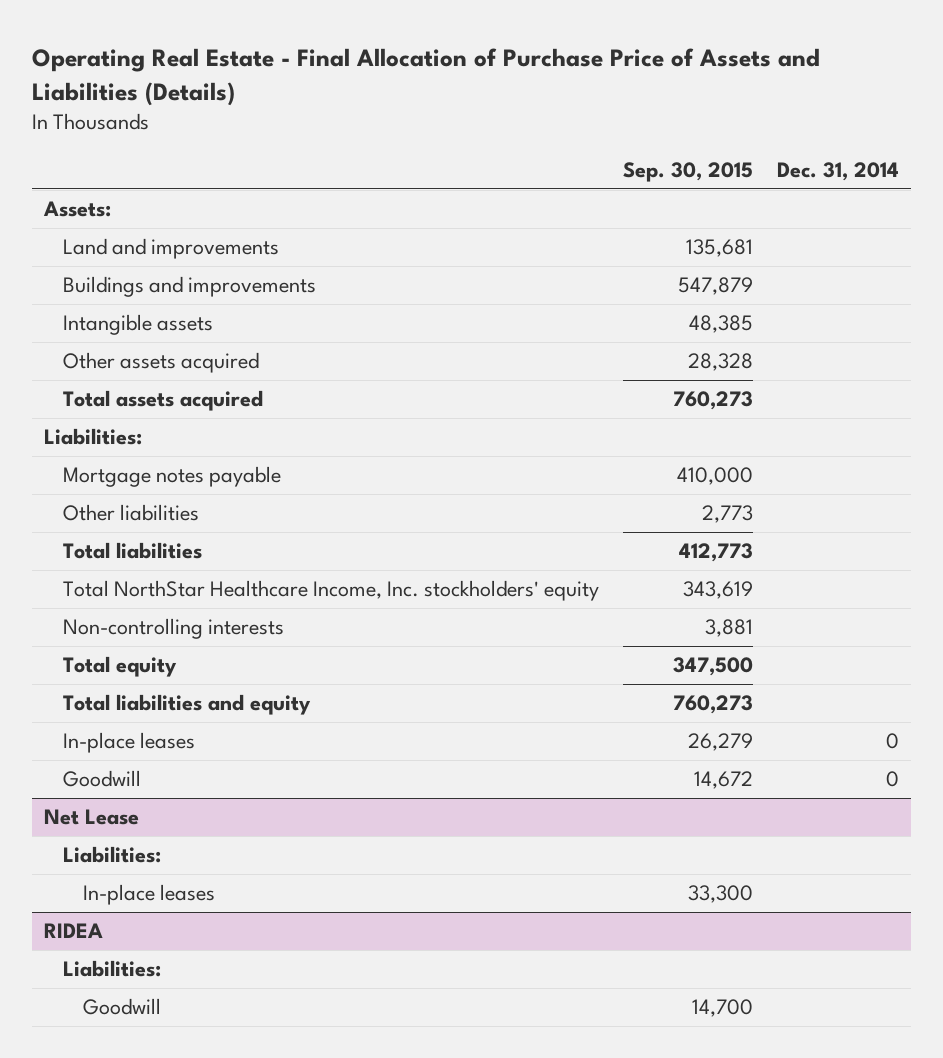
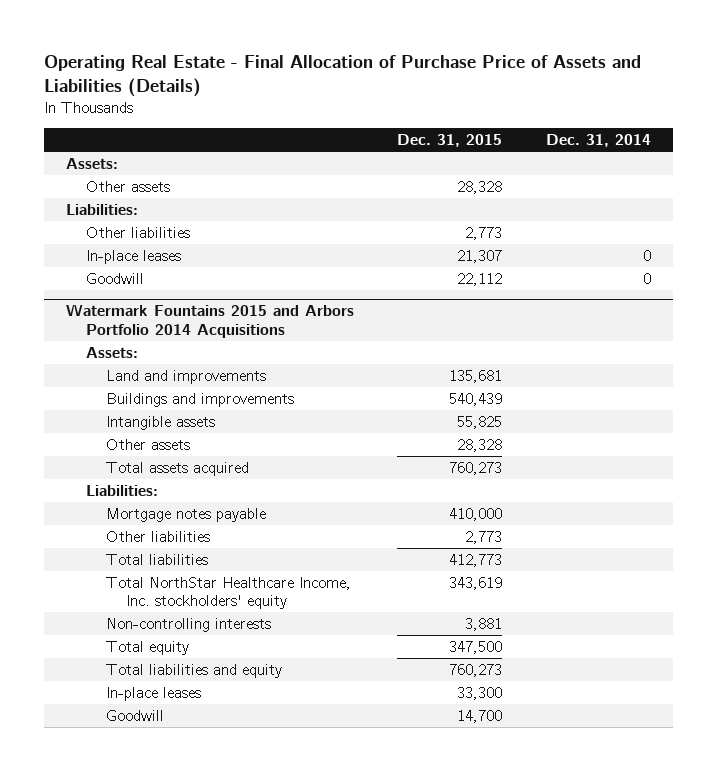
- | Sep. 30, 2015 | Dec. 31, 2014
+ | Dec. 31, 2015 | Dec. 31, 2014
- Land and improvements | 135,681 |
- Buildings and improvements | 547,879 |
- Intangible assets | 48,385 |
- Other assets acquired | 28,328 |
- Total assets acquired | 760,273 |
+ Other assets | 28,328 |
- Mortgage notes payable | 410,000 |
- Total liabilities | 412,773 |
- Total NorthStar Healthcare Income, Inc. stockholders' equity | 343,619 |
- Non-controlling interests | 3,881 |
- Total equity | 347,500 |
- Total liabilities and equity | 760,273 |
- Net Lease
- Liabilities:
- In-place leases | 33,300 |
- RIDEA
- Liabilities:
- Goodwill | 14,700 |
+ Watermark Fountains 2015 and Arbors Portfolio 2014 Acquisitions
+ Assets:
+ Land and improvements | 135,681 |
+ Buildings and improvements | 540,439 |
+ Intangible assets | 55,825 |
+ Other assets | 28,328 |
+ Total assets acquired | 760,273 |
+ Liabilities:
+ Mortgage notes payable | 410,000 |
+ Other liabilities | 2,773 |
+ Total liabilities | 412,773 |
+ Total NorthStar Healthcare Income, Inc. stockholders' equity | 343,619 |
+ Non-controlling interests | 3,881 |
+ Total equity | 347,500 |
+ Total liabilities and equity | 760,273 |
+ In-place leases | 33,300 |
+ Goodwill | 14,700 |

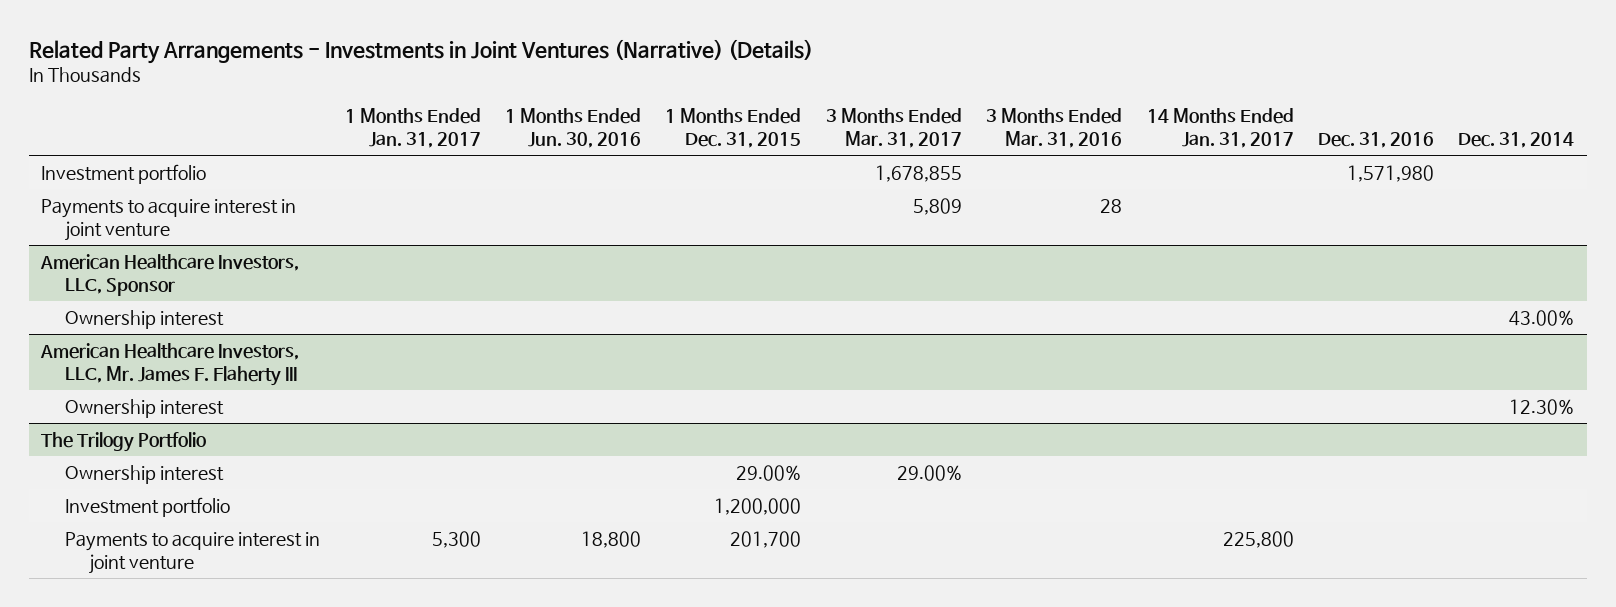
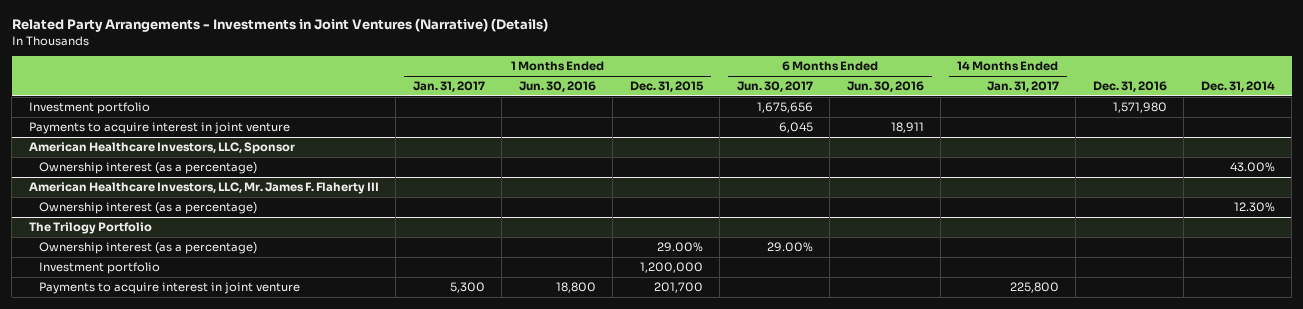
- | 1 Months Ended Jan. 31, 2017 | 1 Months Ended Jun. 30, 2016 | 1 Months Ended Dec. 31, 2015 | 3 Months Ended Mar. 31, 2017 | 3 Months Ended Mar. 31, 2016 | 14 Months Ended Jan. 31, 2017 | Dec. 31, 2016 | Dec. 31, 2014
+ | 1 Months Ended Jan. 31, 2017 | 1 Months Ended Jun. 30, 2016 | 1 Months Ended Dec. 31, 2015 | 6 Months Ended Jun. 30, 2017 | 6 Months Ended Jun. 30, 2016 | 14 Months Ended Jan. 31, 2017 | Dec. 31, 2016 | Dec. 31, 2014
@ American Healthcare Investors, LLC, Sponsor
- Ownership interest | | | | | | | | 43.00%
+ Ownership interest (as a percentage) | | | | | | | | 43.00%
@ American Healthcare Investors, LLC, Mr. James F. Flaherty III
- Ownership interest | | | | | | | | 12.30%
+ Ownership interest (as a percentage) | | | | | | | | 12.30%
@ The Trilogy Portfolio
- Ownership interest | | | 29.00% | 29.00% | | | |
+ Ownership interest (as a percentage) | | | 29.00% | 29.00% | | | |

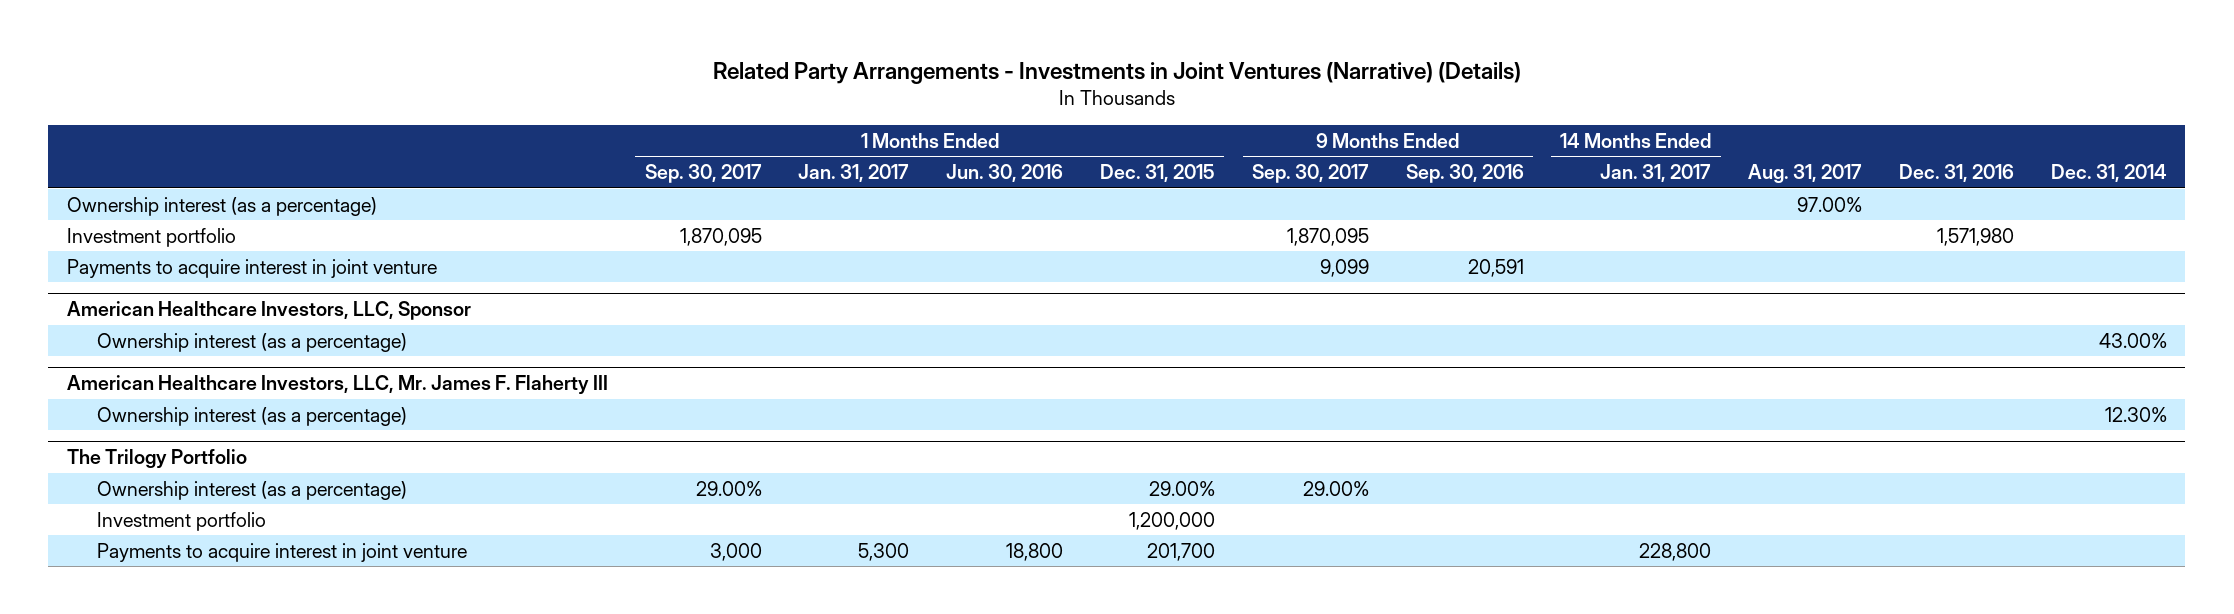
- | 1 Months Ended Jan. 31, 2017 | 1 Months Ended Jun. 30, 2016 | 1 Months Ended Dec. 31, 2015 | 6 Months Ended Jun. 30, 2017 | 6 Months Ended Jun. 30, 2016 | 14 Months Ended Jan. 31, 2017 | Dec. 31, 2016 | Dec. 31, 2014
+ | 1 Months Ended Sep. 30, 2017 | 1 Months Ended Jan. 31, 2017 | 1 Months Ended Jun. 30, 2016 | 1 Months Ended Dec. 31, 2015 | 9 Months Ended Sep. 30, 2017 | 9 Months Ended Sep. 30, 2016 | 14 Months Ended Jan. 31, 2017 | Aug. 31, 2017 | Dec. 31, 2016 | Dec. 31, 2014
+ Ownership interest (as a percentage) | | | | | | | | 97.00% | |
@ The Trilogy Portfolio
- Payments to acquire interest in joint venture | 5,300 | 18,800 | 201,700 | | | 225,800 | |
+ Payments to acquire interest in joint venture | 3,000 | 5,300 | 18,800 | 201,700 | | | 228,800 | | |

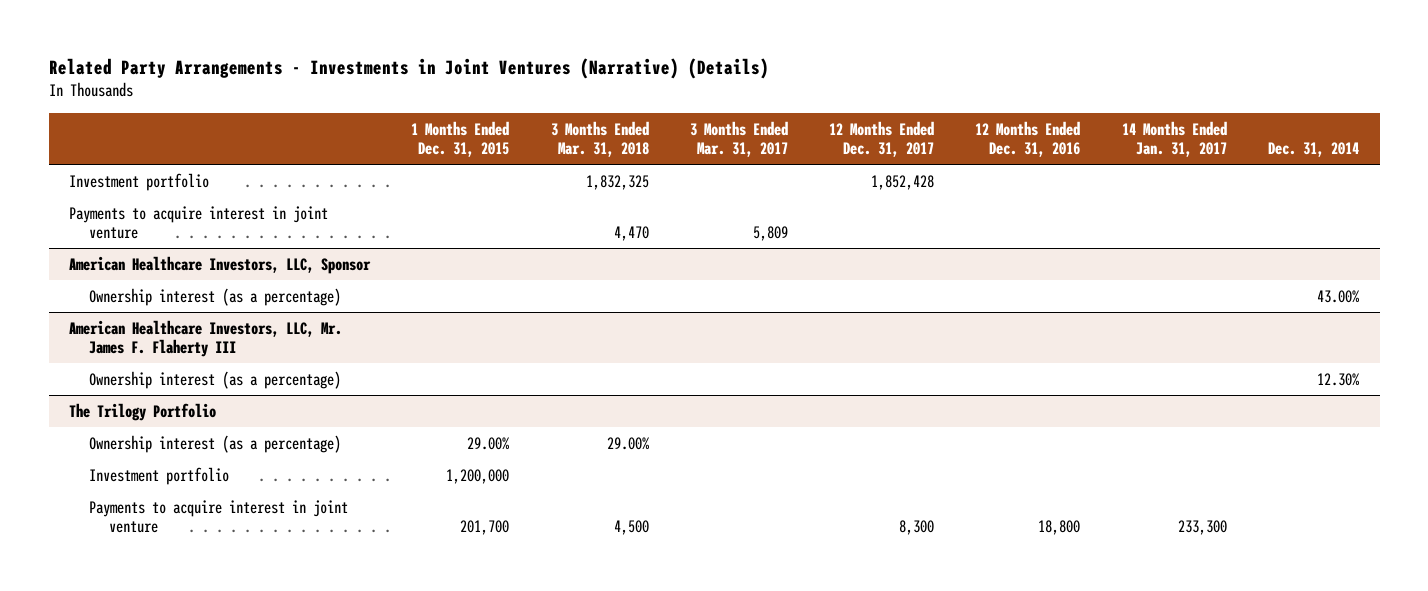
- | 1 Months Ended Sep. 30, 2017 | 1 Months Ended Jan. 31, 2017 | 1 Months Ended Jun. 30, 2016 | 1 Months Ended Dec. 31, 2015 | 9 Months Ended Sep. 30, 2017 | 9 Months Ended Sep. 30, 2016 | 14 Months Ended Jan. 31, 2017 | Aug. 31, 2017 | Dec. 31, 2016 | Dec. 31, 2014
+ | 1 Months Ended Dec. 31, 2015 | 3 Months Ended Mar. 31, 2018 | 3 Months Ended Mar. 31, 2017 | 12 Months Ended Dec. 31, 2017 | 12 Months Ended Dec. 31, 2016 | 14 Months Ended Jan. 31, 2017 | Dec. 31, 2014
- Ownership interest (as a percentage) | | | | | | | | 97.00% | |
@ The Trilogy Portfolio
- Payments to acquire interest in joint venture | 3,000 | 5,300 | 18,800 | 201,700 | | | 228,800 | | |
+ Payments to acquire interest in joint venture | 201,700 | 4,500 | | 8,300 | 18,800 | 233,300 |

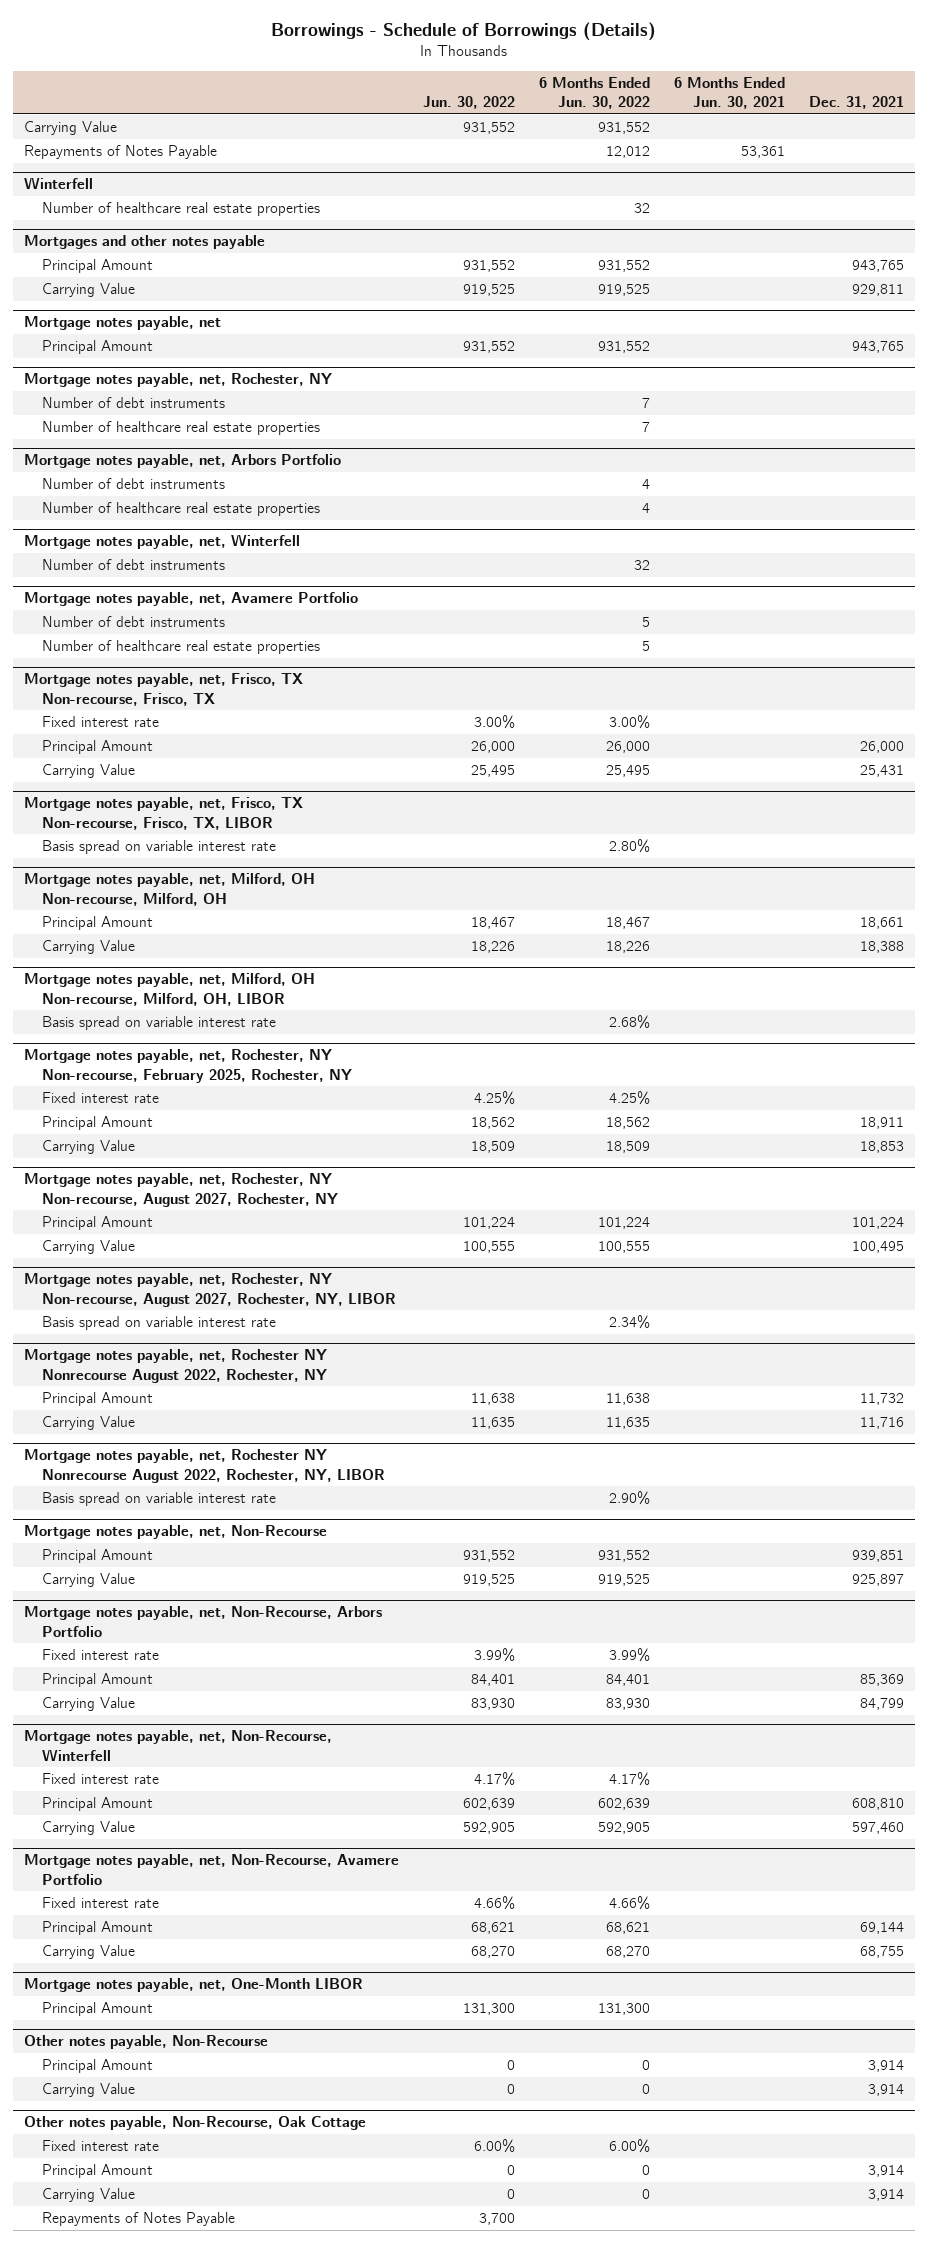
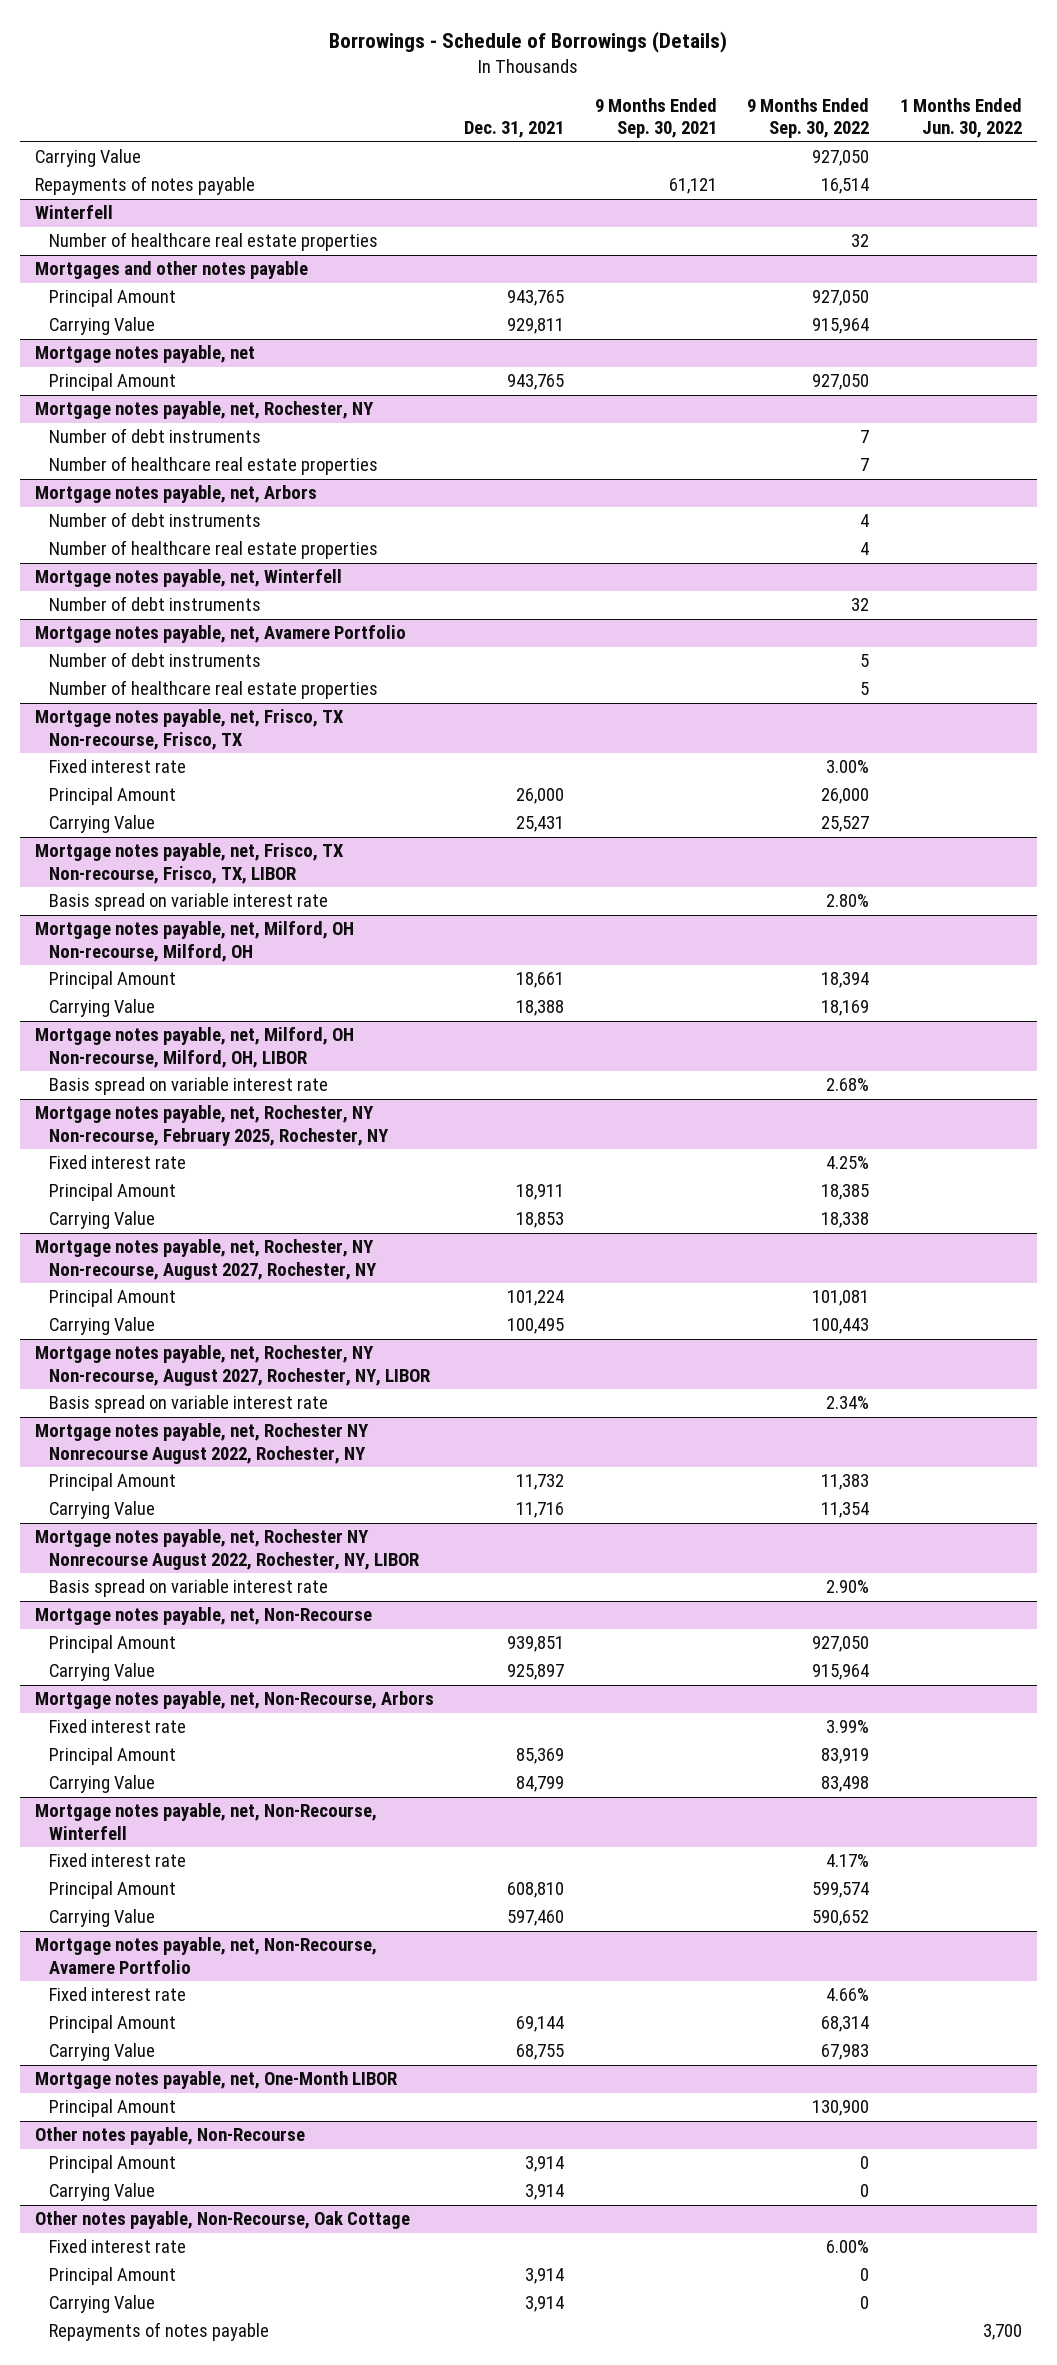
- | Jun. 30, 2022 | 6 Months Ended Jun. 30, 2022 | 6 Months Ended Jun. 30, 2021 | Dec. 31, 2021
+ | Dec. 31, 2021 | 9 Months Ended Sep. 30, 2021 | 9 Months Ended Sep. 30, 2022 | 1 Months Ended Jun. 30, 2022
- Repayments of Notes Payable | | 12,012 | 53,361 |
+ Repayments of notes payable | | 61,121 | 16,514 |
- Mortgage notes payable, net, Arbors Portfolio
+ Mortgage notes payable, net, Arbors
- Mortgage notes payable, net, Non-Recourse, Arbors Portfolio
+ Mortgage notes payable, net, Non-Recourse, Arbors
@ Other notes payable, Non-Recourse, Oak Cottage
- Repayments of Notes Payable | 3,700 | | |
+ Repayments of notes payable | | | | 3,700

